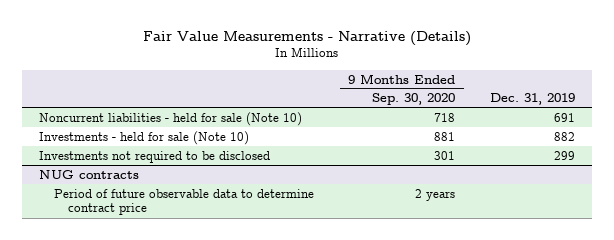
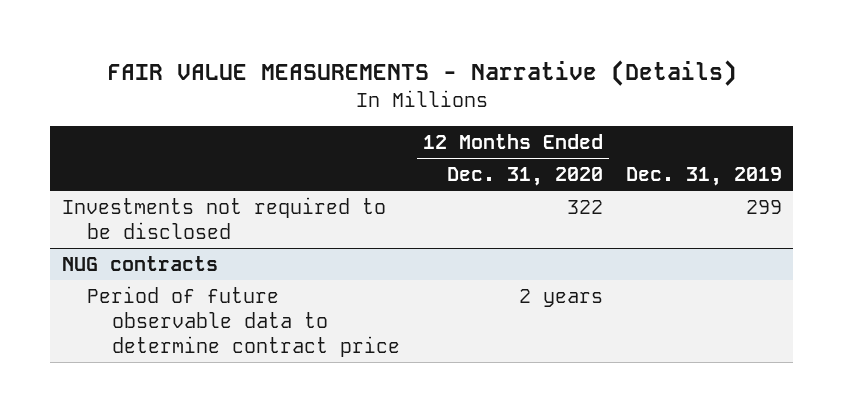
- Fair Value Measurements - Narrative (Details)
+ FAIR VALUE MEASUREMENTS - Narrative (Details)
- | 9 Months Ended Sep. 30, 2020 | Dec. 31, 2019
+ | 12 Months Ended Dec. 31, 2020 | Dec. 31, 2019
- Noncurrent liabilities - held for sale (Note 10) | 718 | 691
- Investments - held for sale (Note 10) | 881 | 882

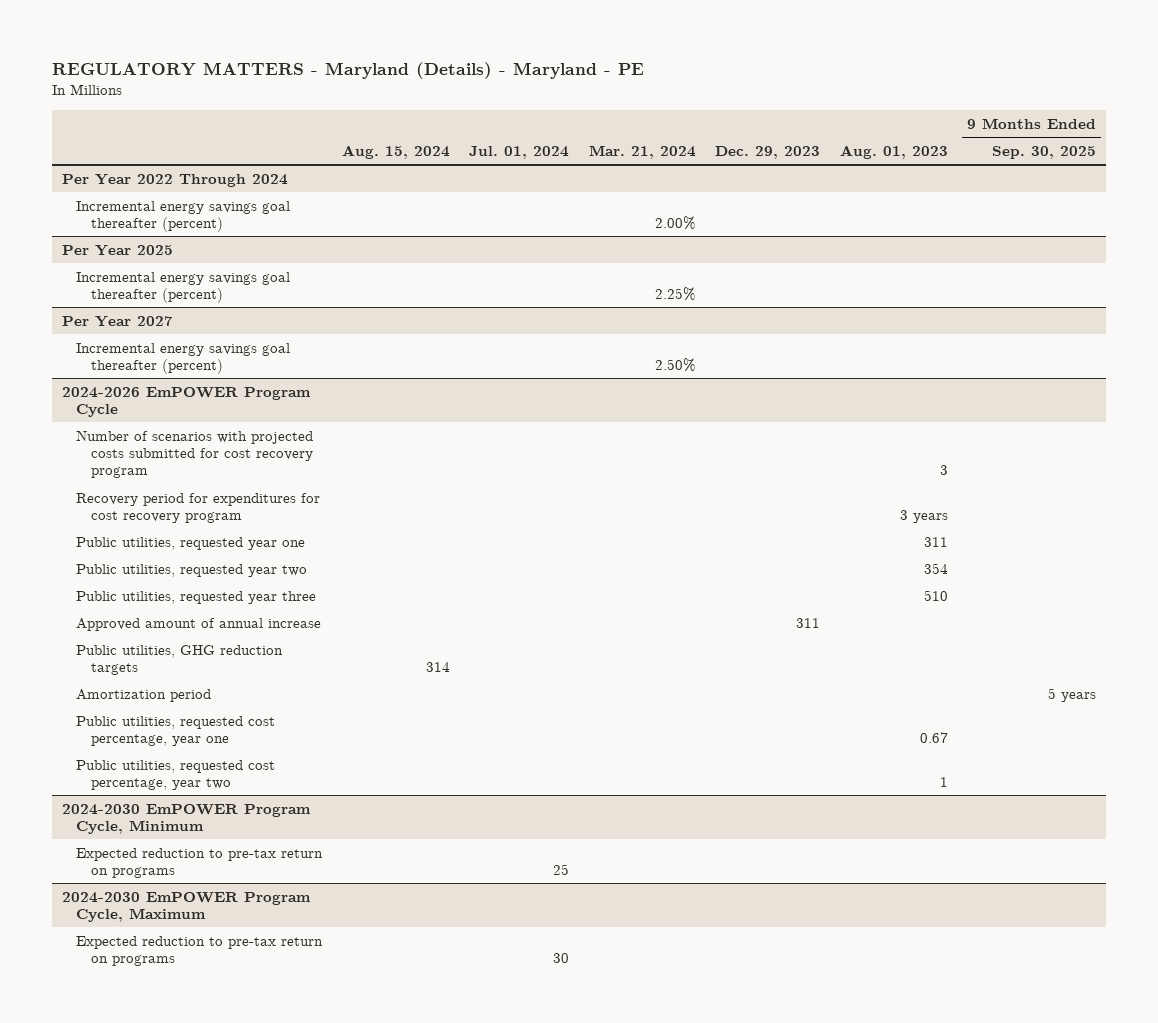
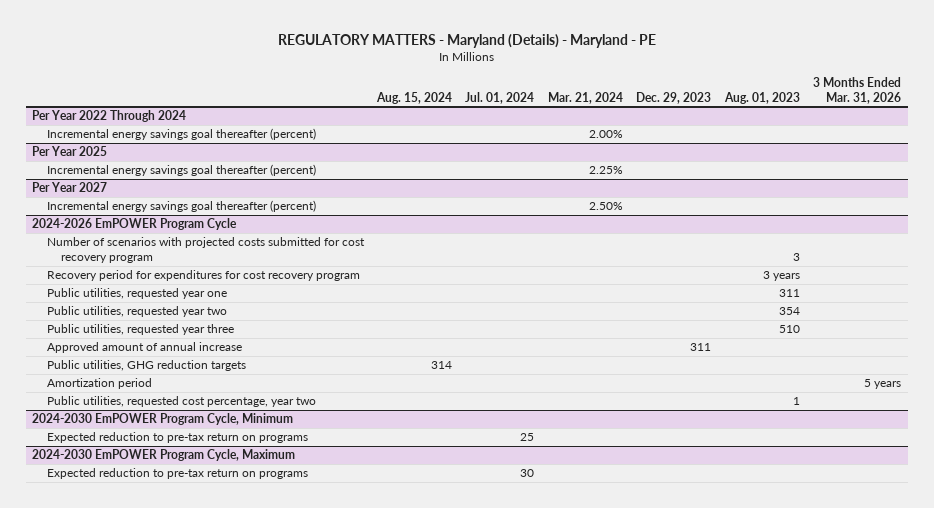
- | Aug. 15, 2024 | Jul. 01, 2024 | Mar. 21, 2024 | Dec. 29, 2023 | Aug. 01, 2023 | 9 Months Ended Sep. 30, 2025
+ | Aug. 15, 2024 | Jul. 01, 2024 | Mar. 21, 2024 | Dec. 29, 2023 | Aug. 01, 2023 | 3 Months Ended Mar. 31, 2026
@ 2024-2026 EmPOWER Program Cycle
- Public utilities, requested cost percentage, year one | | | | | 0.67 |

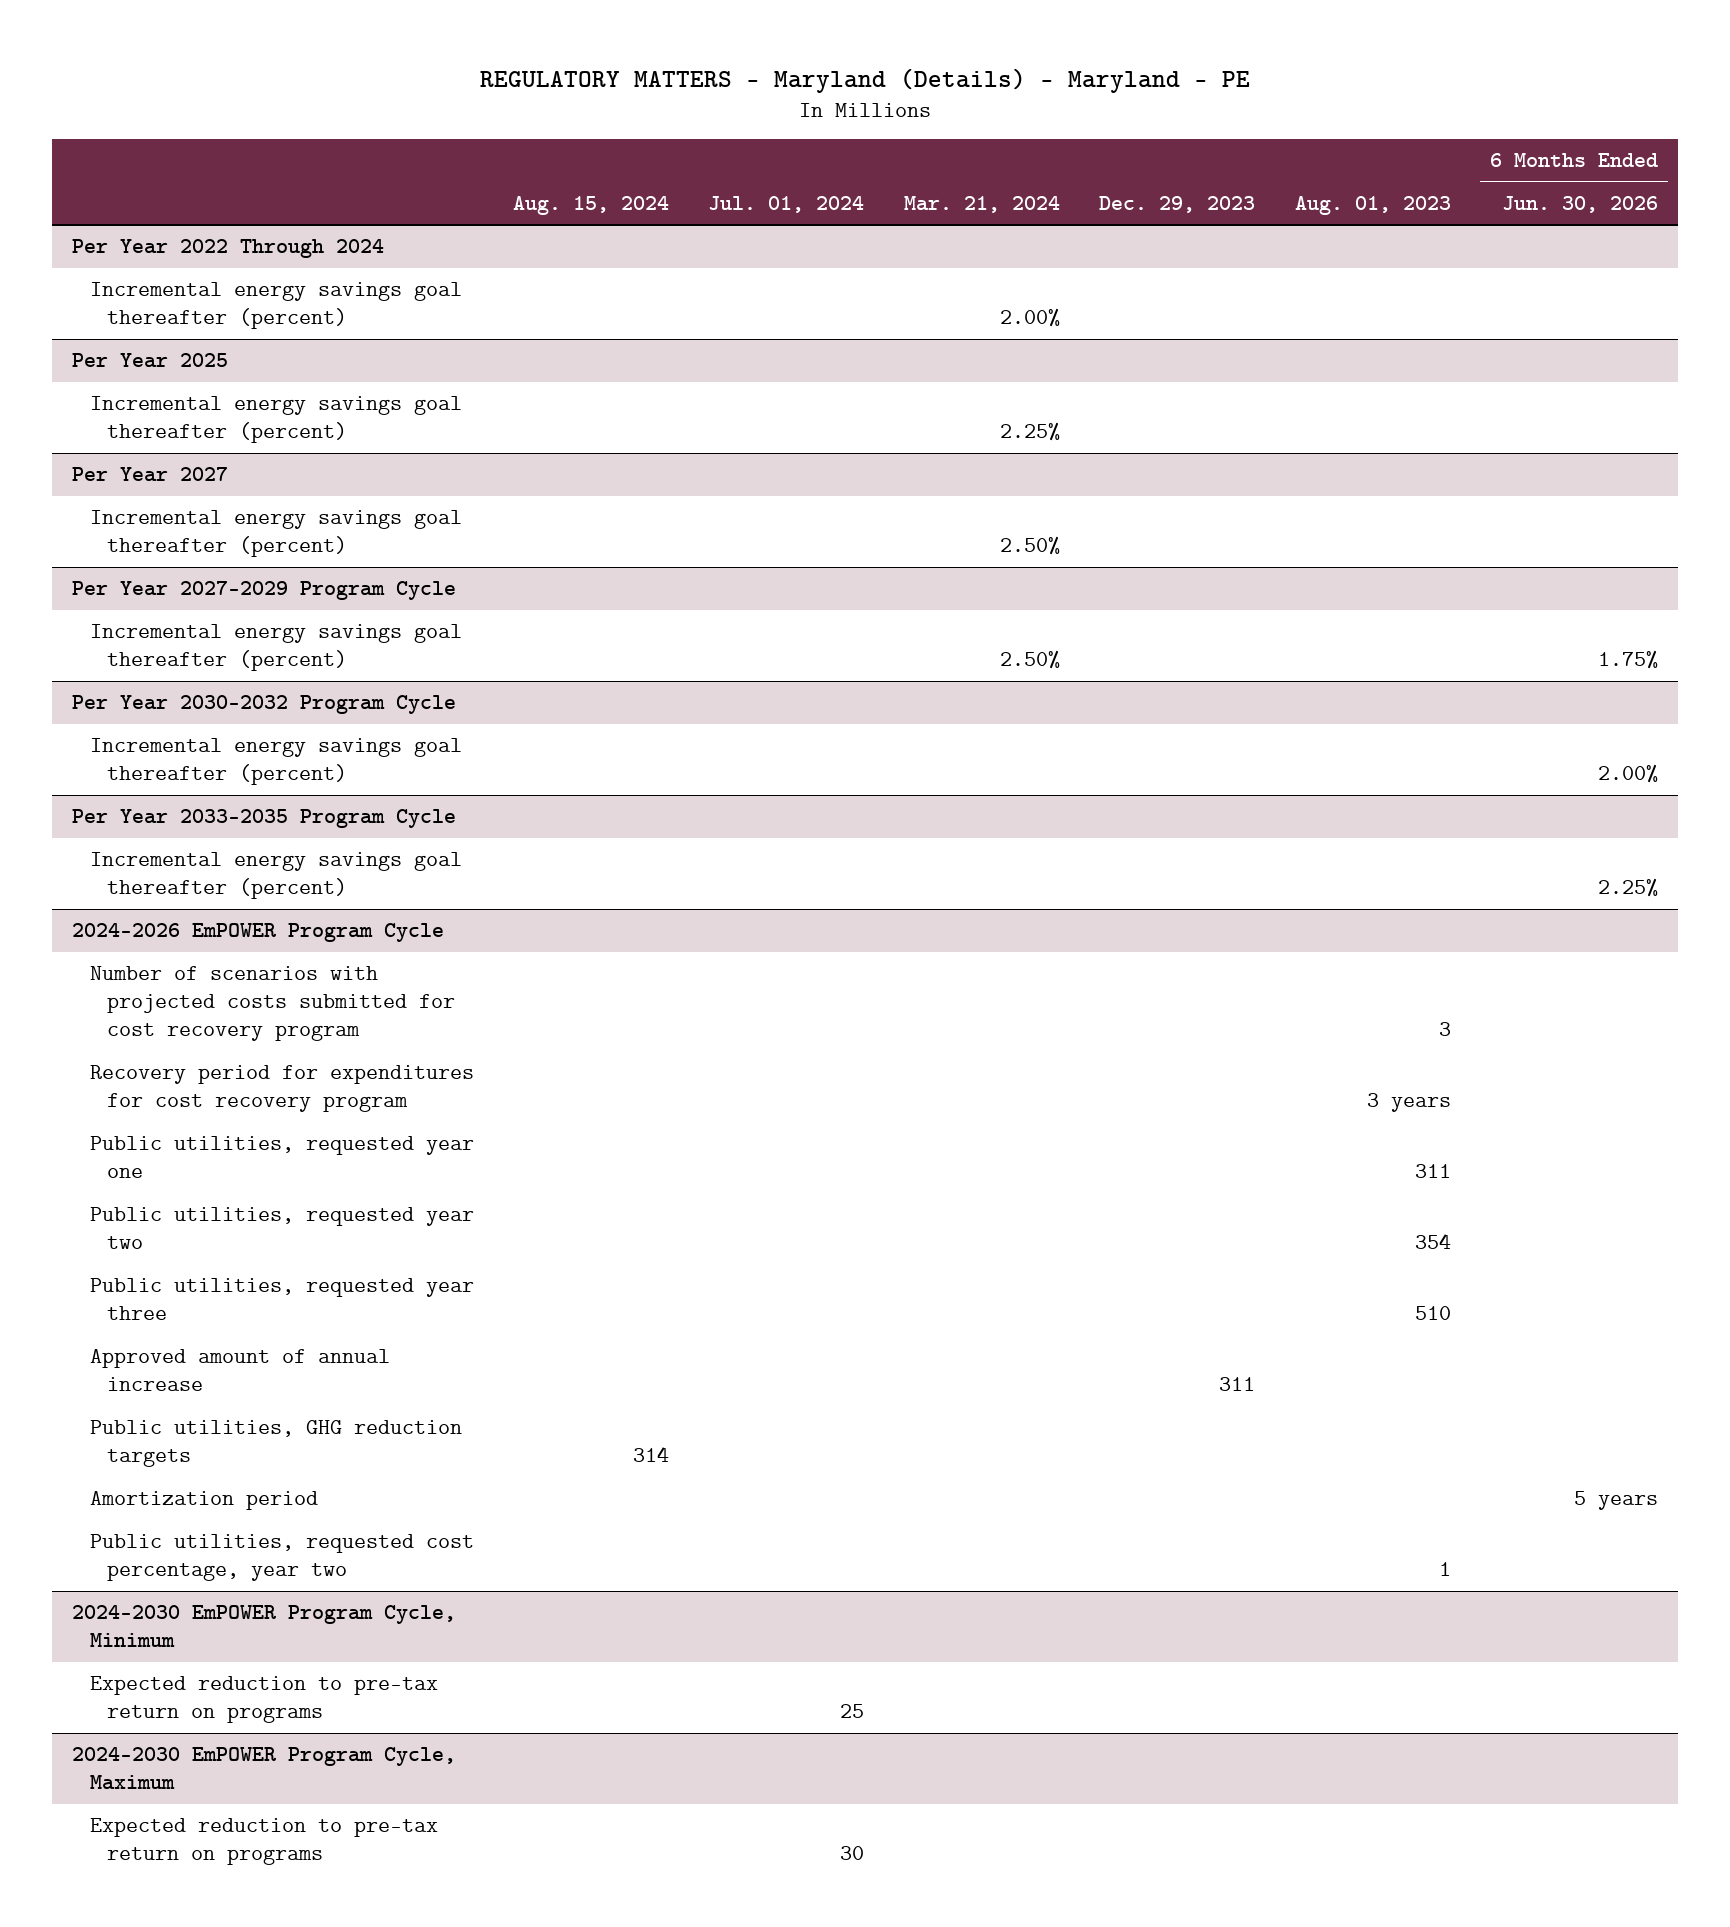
- | Aug. 15, 2024 | Jul. 01, 2024 | Mar. 21, 2024 | Dec. 29, 2023 | Aug. 01, 2023 | 3 Months Ended Mar. 31, 2026
+ | Aug. 15, 2024 | Jul. 01, 2024 | Mar. 21, 2024 | Dec. 29, 2023 | Aug. 01, 2023 | 6 Months Ended Jun. 30, 2026
+ Per Year 2027-2029 Program Cycle
+ Incremental energy savings goal thereafter (percent) | | | 2.50% | | | 1.75%
+ Per Year 2030-2032 Program Cycle
+ Incremental energy savings goal thereafter (percent) | | | | | | 2.00%
+ Per Year 2033-2035 Program Cycle
+ Incremental energy savings goal thereafter (percent) | | | | | | 2.25%

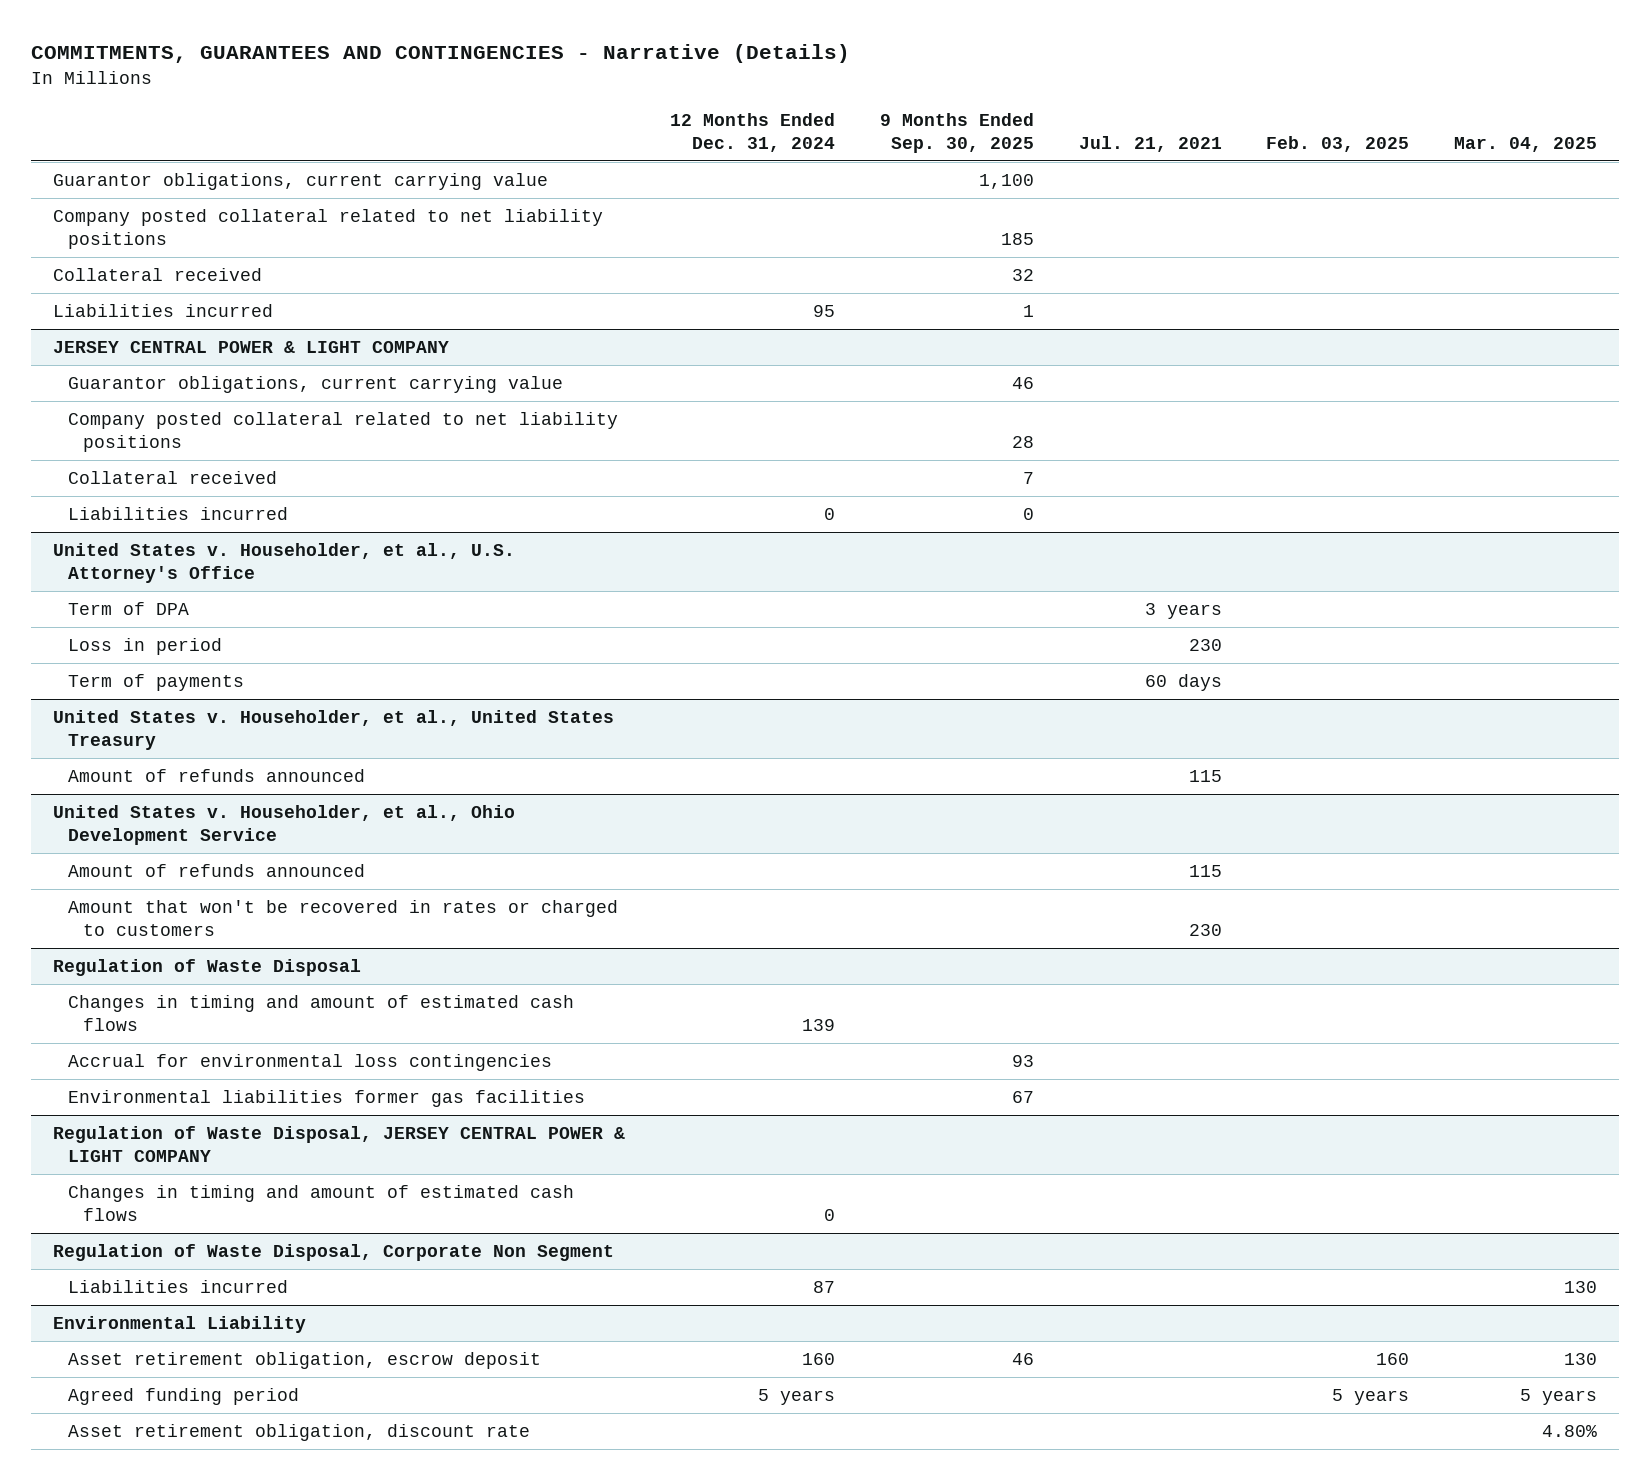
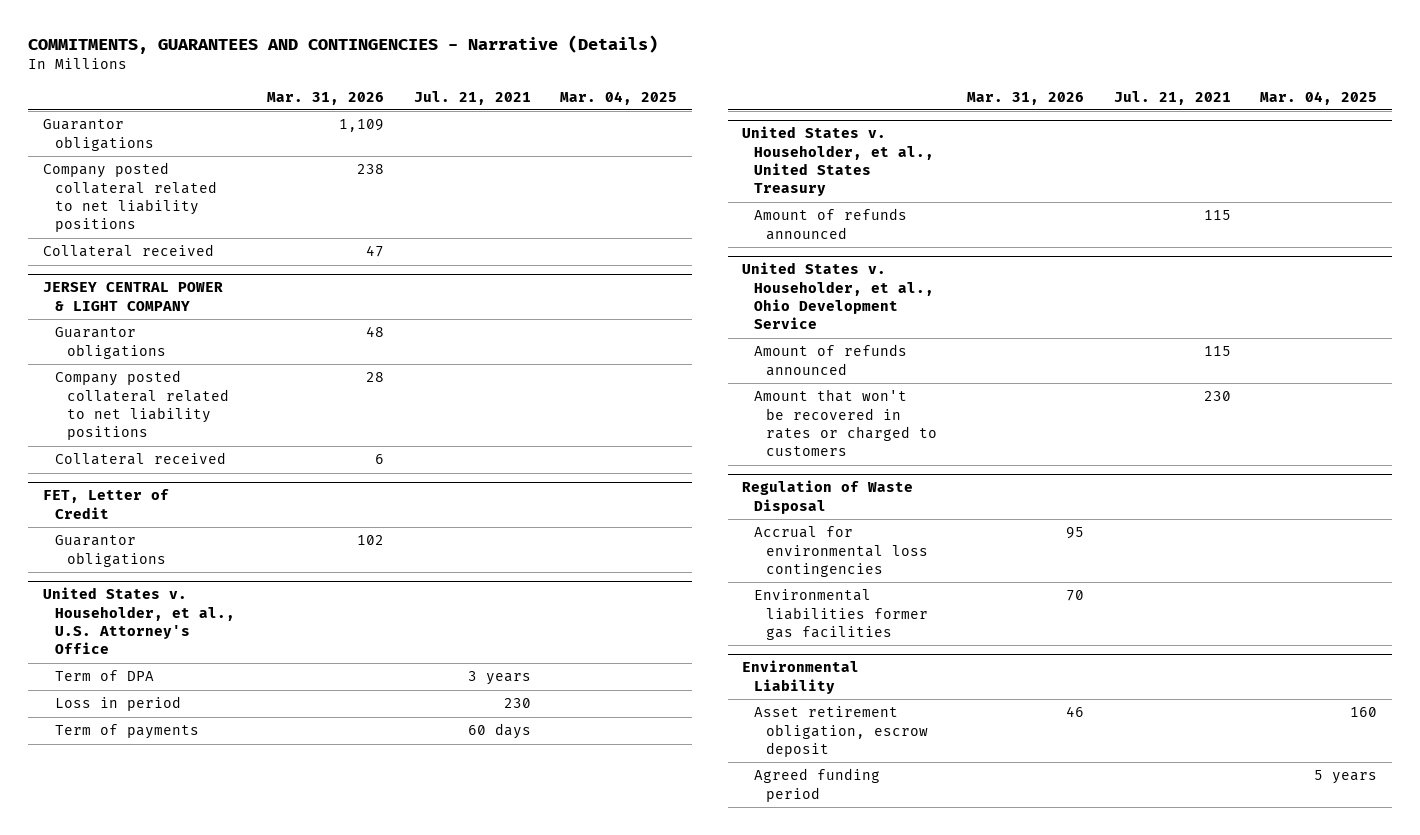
- | 12 Months Ended Dec. 31, 2024 | 9 Months Ended Sep. 30, 2025 | Jul. 21, 2021 | Feb. 03, 2025 | Mar. 04, 2025
+ | Mar. 31, 2026 | Jul. 21, 2021 | Mar. 04, 2025
- Guarantor obligations, current carrying value | | 1,100 | | |
+ Guarantor obligations | 1,109 | |
- Liabilities incurred | 95 | 1 | | |
@ JERSEY CENTRAL POWER & LIGHT COMPANY
- Guarantor obligations, current carrying value | | 46 | | |
+ Guarantor obligations | 48 | |
- Liabilities incurred | 0 | 0 | | |
+ FET, Letter of Credit
+ Guarantor obligations | 102 | |
@ Regulation of Waste Disposal
- Changes in timing and amount of estimated cash flows | 139 | | | |
- Regulation of Waste Disposal, JERSEY CENTRAL POWER & LIGHT COMPANY
- Changes in timing and amount of estimated cash flows | 0 | | | |
- Regulation of Waste Disposal, Corporate Non Segment
- Liabilities incurred | 87 | | | | 130
@ Environmental Liability
- Asset retirement obligation, escrow deposit | 160 | 46 | | 160 | 130
+ Asset retirement obligation, escrow deposit | 46 | | 160
- Asset retirement obligation, discount rate | | | | | 4.80%

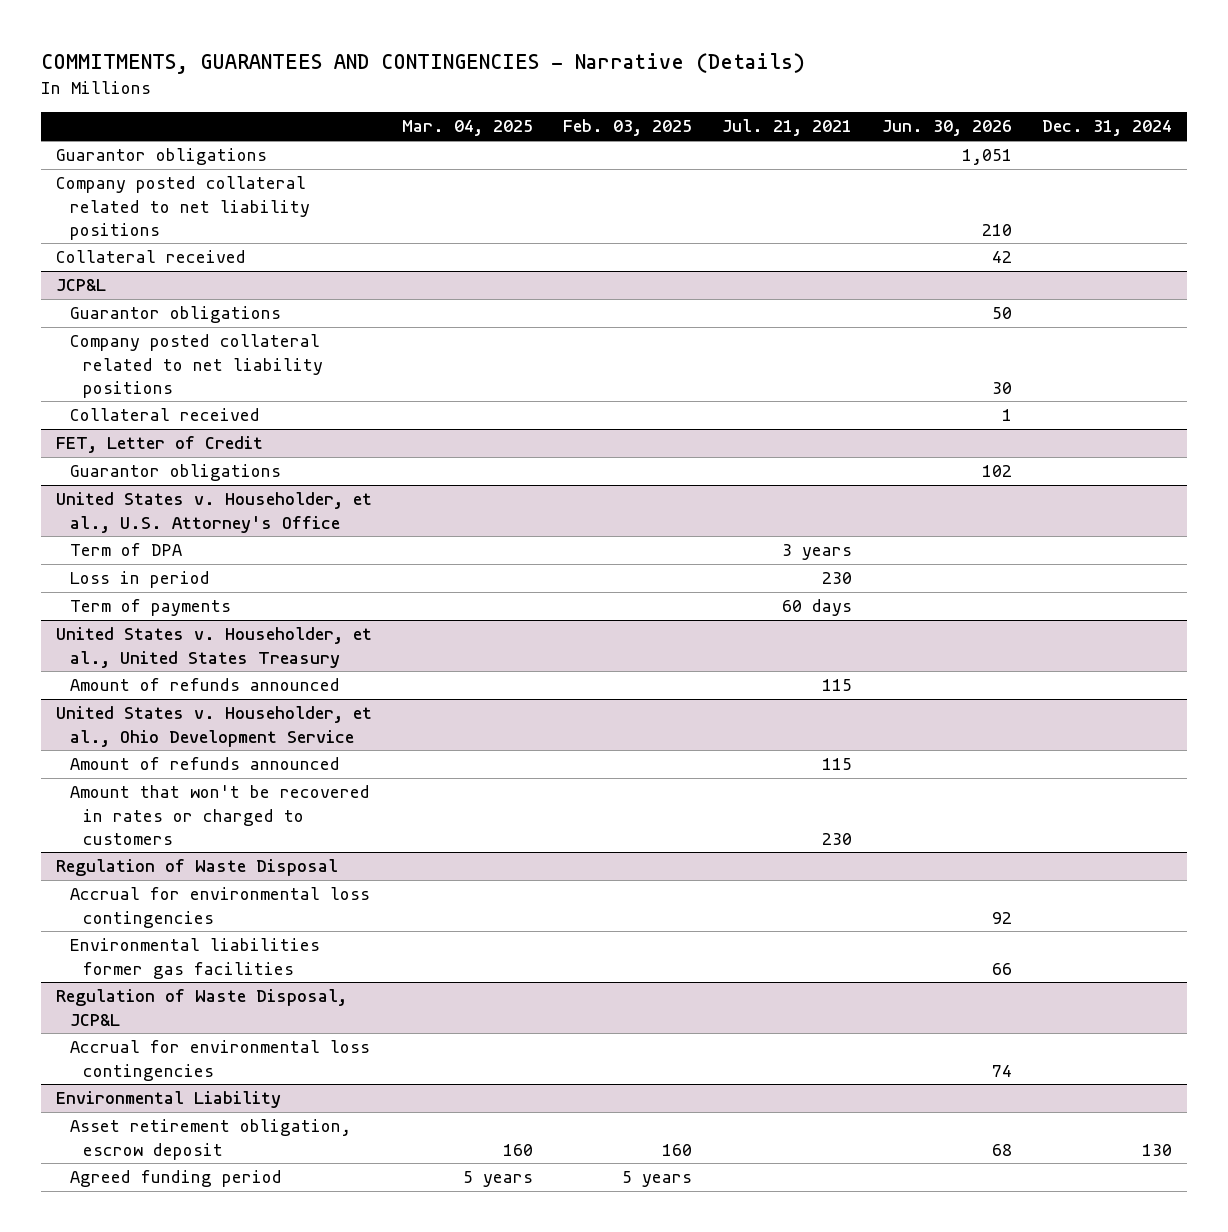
- | Mar. 31, 2026 | Jul. 21, 2021 | Mar. 04, 2025
+ | Mar. 04, 2025 | Feb. 03, 2025 | Jul. 21, 2021 | Jun. 30, 2026 | Dec. 31, 2024
- JERSEY CENTRAL POWER & LIGHT COMPANY
+ JCP&L
+ Regulation of Waste Disposal, JCP&L
+ Accrual for environmental loss contingencies | | | | 74 |

